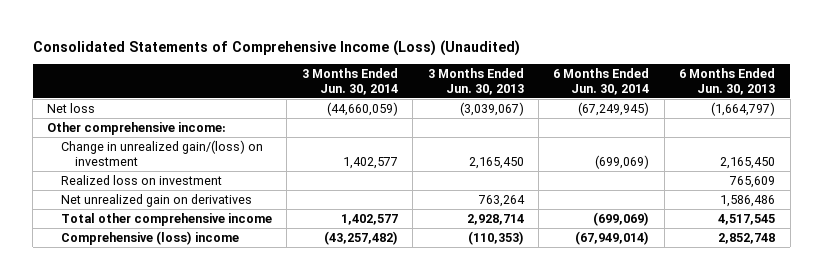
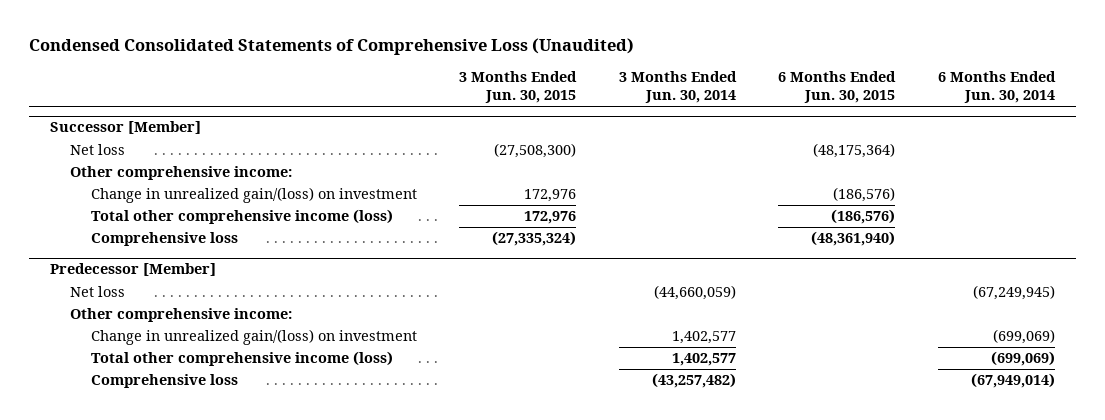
- Consolidated Statements of Comprehensive Income (Loss) (Unaudited)
+ Condensed Consolidated Statements of Comprehensive Loss (Unaudited)
- | 3 Months Ended Jun. 30, 2014 | 3 Months Ended Jun. 30, 2013 | 6 Months Ended Jun. 30, 2014 | 6 Months Ended Jun. 30, 2013
+ | 3 Months Ended Jun. 30, 2015 | 3 Months Ended Jun. 30, 2014 | 6 Months Ended Jun. 30, 2015 | 6 Months Ended Jun. 30, 2014
+ Successor [Member]
+ Net loss | (27,508,300) | | (48,175,364) |
+ Other comprehensive income:
+ Change in unrealized gain/(loss) on investment | 172,976 | | (186,576) |
+ Total other comprehensive income (loss) | 172,976 | | (186,576) |
+ Comprehensive loss | (27,335,324) | | (48,361,940) |
+ Predecessor [Member]
- Realized loss on investment | | | | 765,609
- Net unrealized gain on derivatives | | 763,264 | | 1,586,486
- Total other comprehensive income | 1,402,577 | 2,928,714 | (699,069) | 4,517,545
- Comprehensive (loss) income | (43,257,482) | (110,353) | (67,949,014) | 2,852,748
+ Total other comprehensive income (loss) | | 1,402,577 | | (699,069)
+ Comprehensive loss | | (43,257,482) | | (67,949,014)

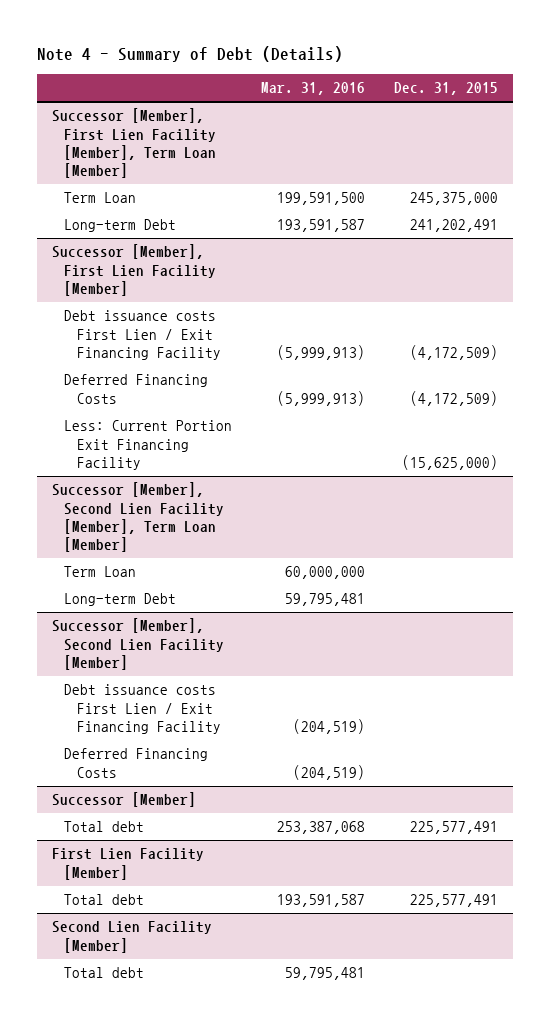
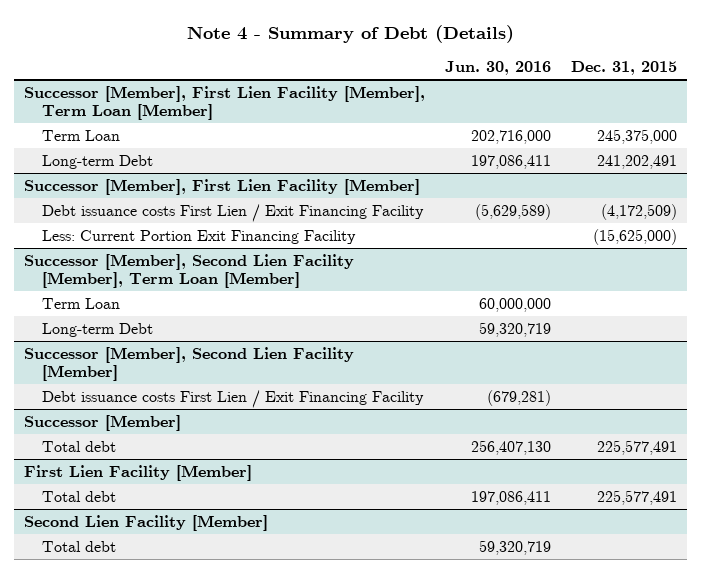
- | Mar. 31, 2016 | Dec. 31, 2015
+ | Jun. 30, 2016 | Dec. 31, 2015
@ Successor [Member], First Lien Facility [Member]
- Deferred Financing Costs | (5,999,913) | (4,172,509)
@ Successor [Member], Second Lien Facility [Member]
- Deferred Financing Costs | (204,519) |

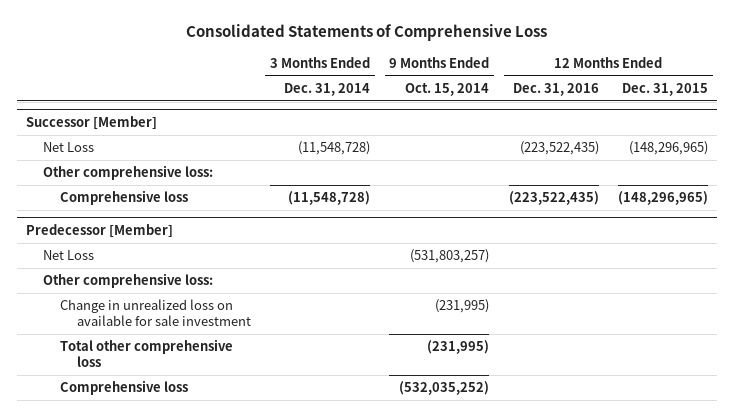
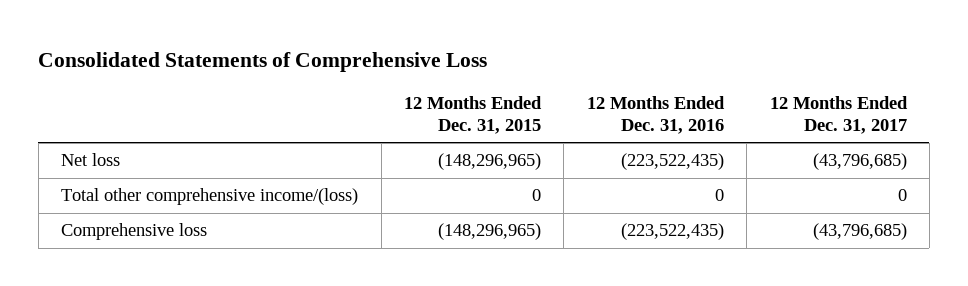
- | 3 Months Ended Dec. 31, 2014 | 9 Months Ended Oct. 15, 2014 | 12 Months Ended Dec. 31, 2016 | 12 Months Ended Dec. 31, 2015
+ | 12 Months Ended Dec. 31, 2015 | 12 Months Ended Dec. 31, 2016 | 12 Months Ended Dec. 31, 2017
- Successor [Member]
- Net Loss | (11,548,728) | | (223,522,435) | (148,296,965)
- Other comprehensive loss:
+ Net loss | (148,296,965) | (223,522,435) | (43,796,685)
+ Total other comprehensive income/(loss) | 0 | 0 | 0
- Predecessor [Member]
- Net Loss | | (531,803,257) | |
- Other comprehensive loss:
- Change in unrealized loss on available for sale investment | | (231,995) | |
- Total other comprehensive loss | | (231,995) | |
- Comprehensive loss | | (532,035,252) | |

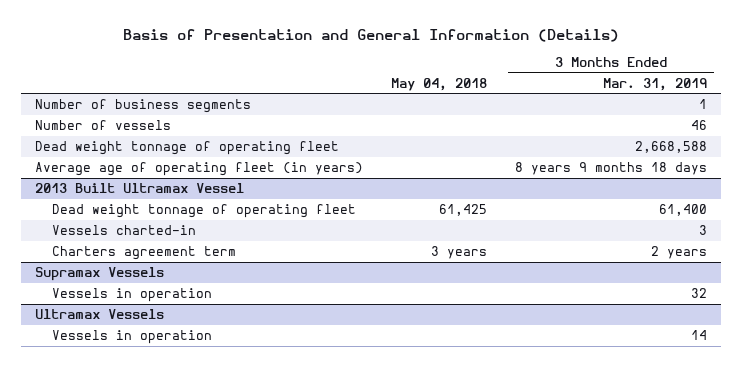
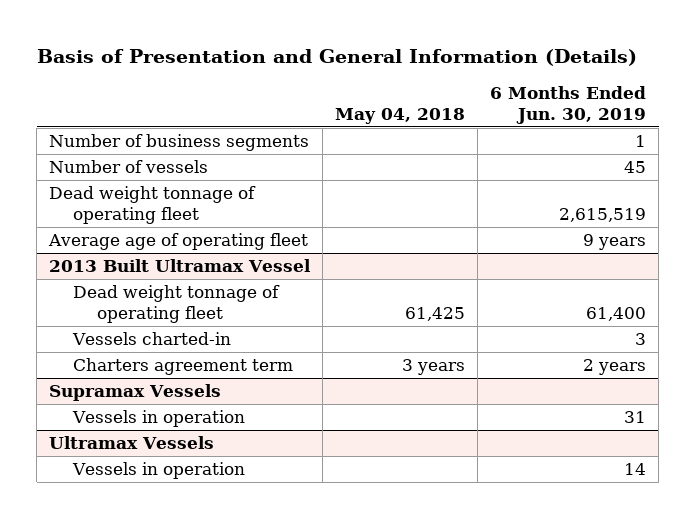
- | May 04, 2018 | 3 Months Ended Mar. 31, 2019
+ | May 04, 2018 | 6 Months Ended Jun. 30, 2019
- Average age of operating fleet (in years) | | 8 years 9 months 18 days
+ Average age of operating fleet | | 9 years

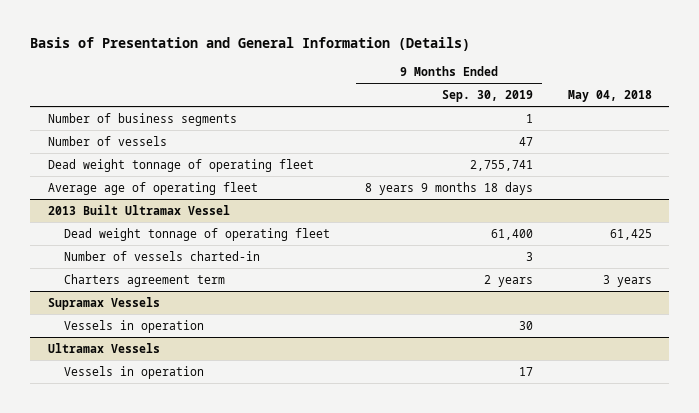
- | May 04, 2018 | 6 Months Ended Jun. 30, 2019
+ | 9 Months Ended Sep. 30, 2019 | May 04, 2018
@ 2013 Built Ultramax Vessel
- Vessels charted-in | | 3
+ Number of vessels charted-in | 3 |

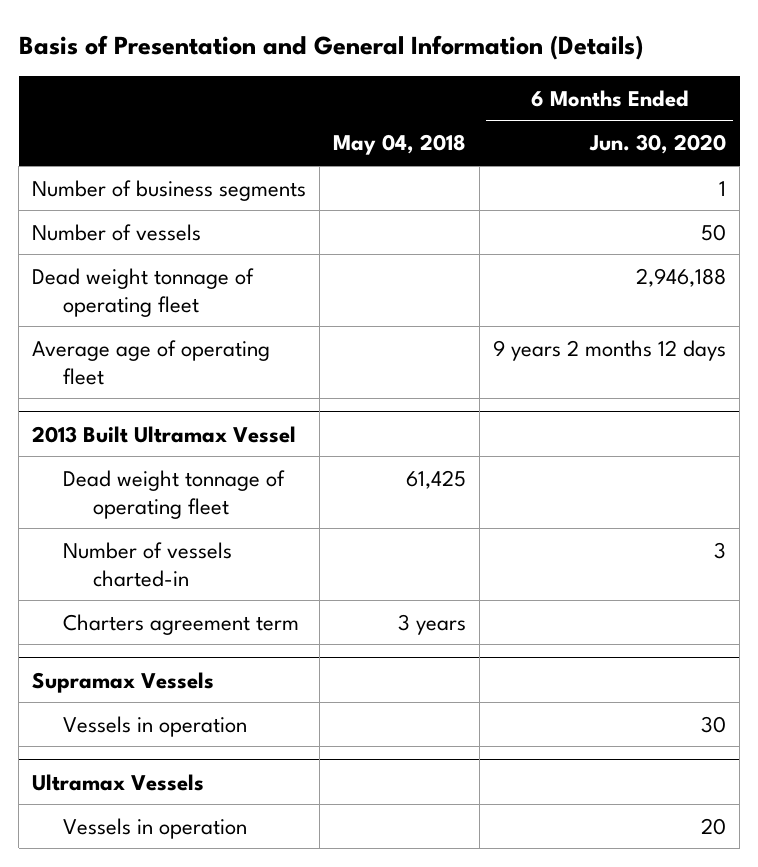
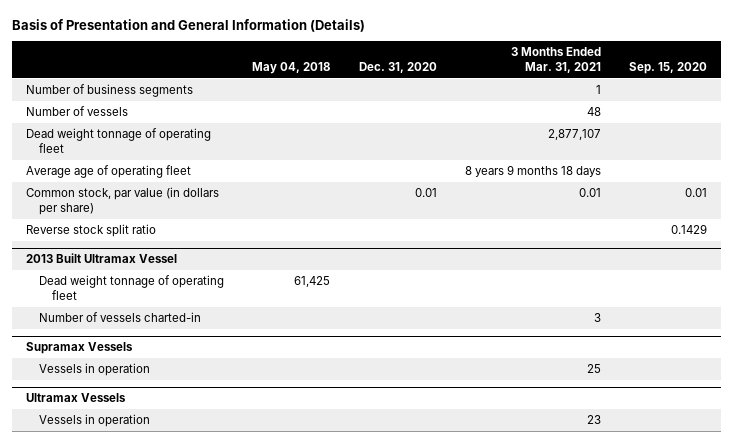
- | May 04, 2018 | 6 Months Ended Jun. 30, 2020
+ | May 04, 2018 | Dec. 31, 2020 | 3 Months Ended Mar. 31, 2021 | Sep. 15, 2020
+ Common stock, par value (in dollars per share) | | 0.01 | 0.01 | 0.01
+ Reverse stock split ratio | | | | 0.1429
@ 2013 Built Ultramax Vessel
- Charters agreement term | 3 years |

